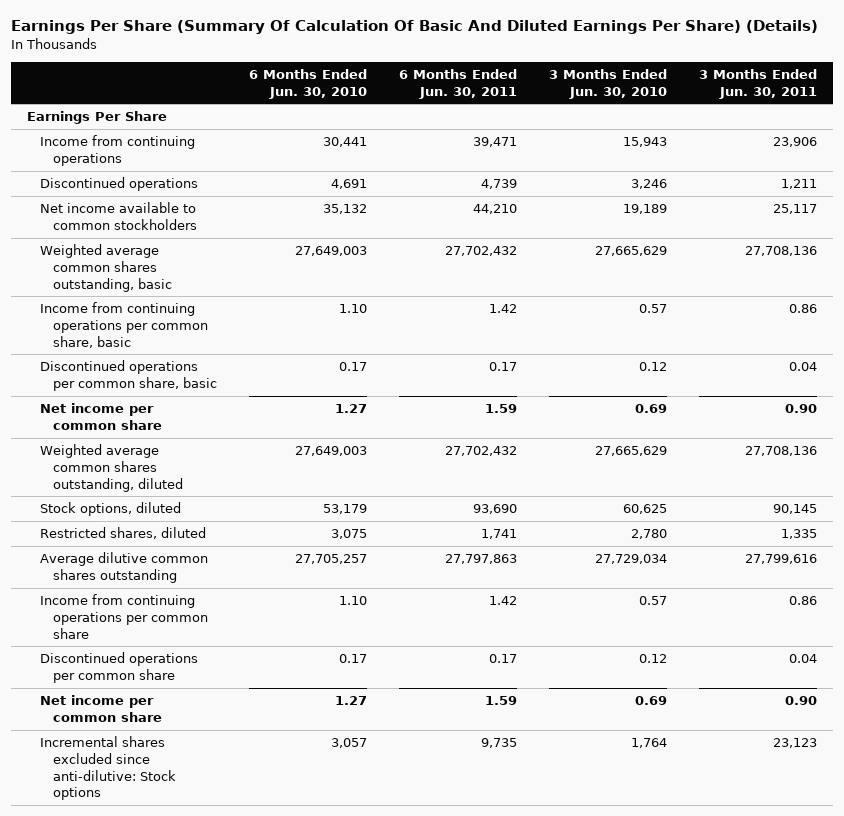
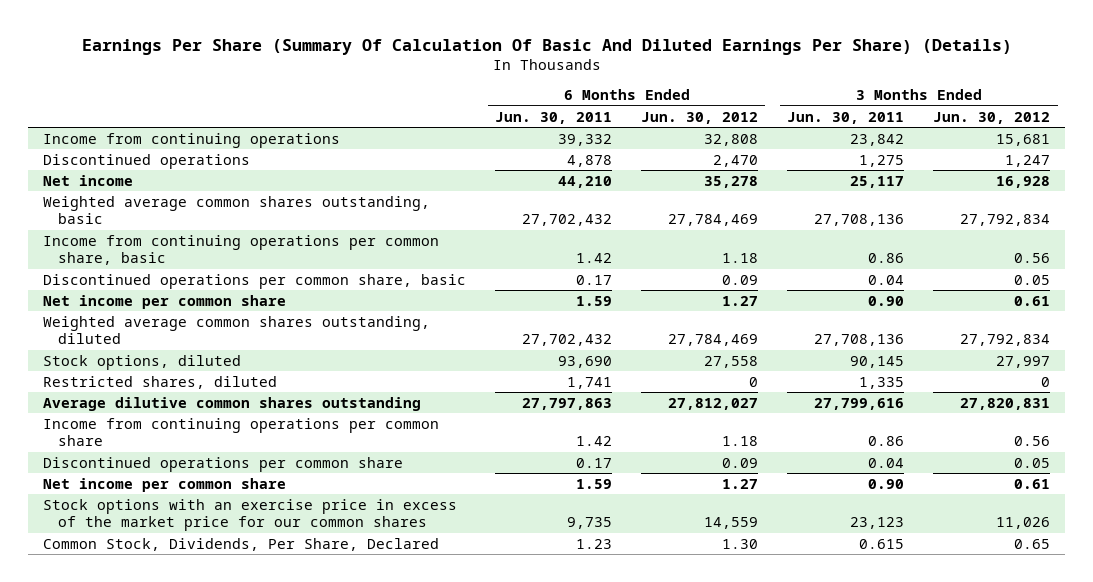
- | 6 Months Ended Jun. 30, 2010 | 6 Months Ended Jun. 30, 2011 | 3 Months Ended Jun. 30, 2010 | 3 Months Ended Jun. 30, 2011
+ | 6 Months Ended Jun. 30, 2011 | 6 Months Ended Jun. 30, 2012 | 3 Months Ended Jun. 30, 2011 | 3 Months Ended Jun. 30, 2012
- Earnings Per Share
- Income from continuing operations | 30,441 | 39,471 | 15,943 | 23,906
- Discontinued operations | 4,691 | 4,739 | 3,246 | 1,211
- Net income available to common stockholders | 35,132 | 44,210 | 19,189 | 25,117
+ Income from continuing operations | 39,332 | 32,808 | 23,842 | 15,681
+ Discontinued operations | 4,878 | 2,470 | 1,275 | 1,247
+ Net income | 44,210 | 35,278 | 25,117 | 16,928
- Incremental shares excluded since anti-dilutive: Stock options | 3,057 | 9,735 | 1,764 | 23,123
+ Stock options with an exercise price in excess of the market price for our common shares | 9,735 | 14,559 | 23,123 | 11,026
+ Common Stock, Dividends, Per Share, Declared | 1.23 | 1.30 | 0.615 | 0.65

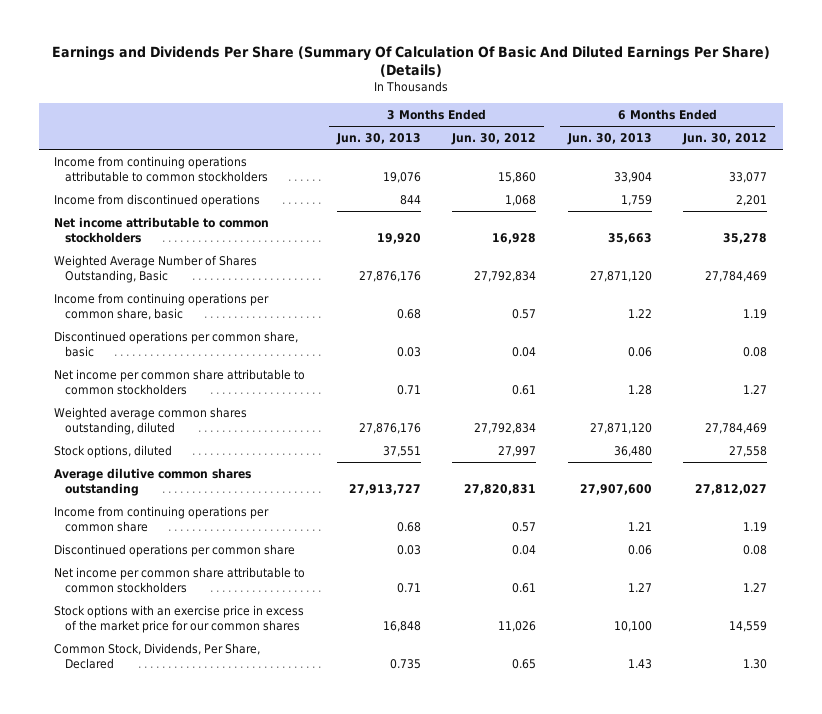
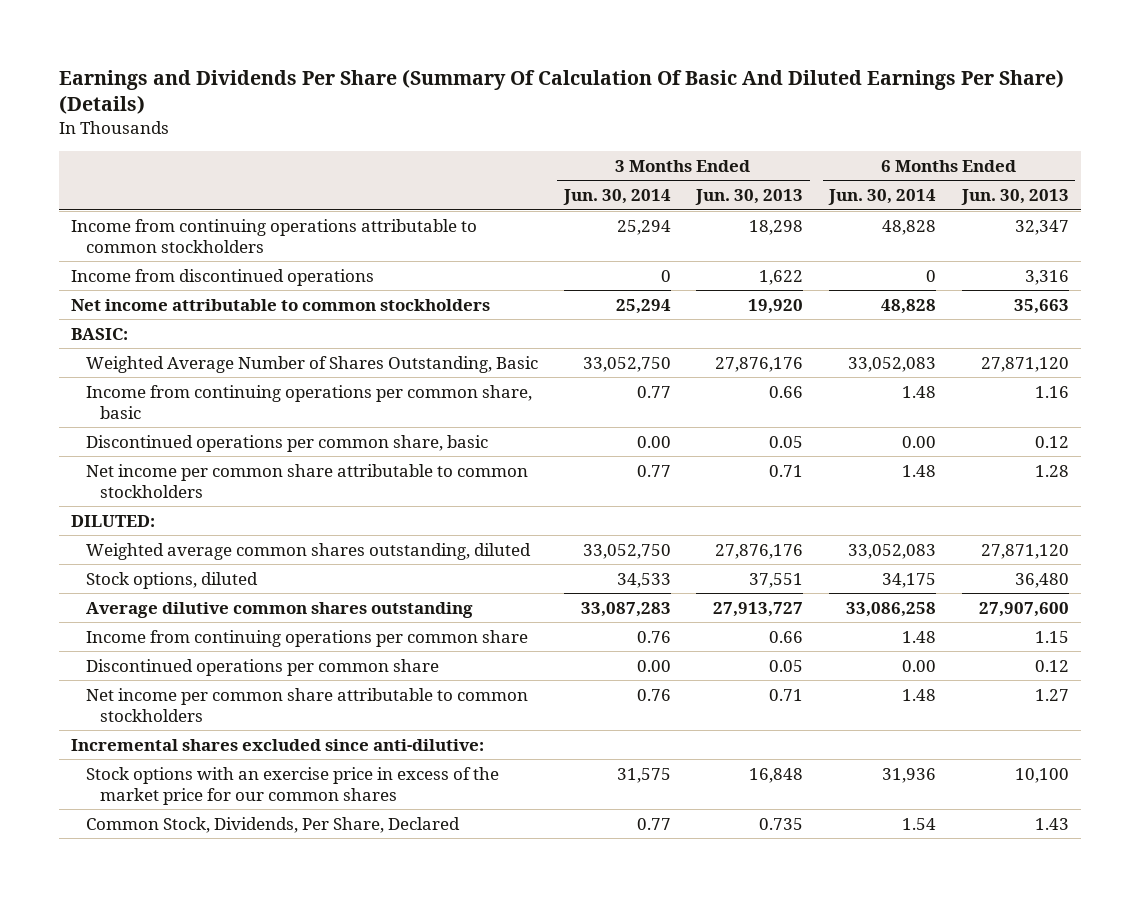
- | 3 Months Ended Jun. 30, 2013 | 3 Months Ended Jun. 30, 2012 | 6 Months Ended Jun. 30, 2013 | 6 Months Ended Jun. 30, 2012
+ | 3 Months Ended Jun. 30, 2014 | 3 Months Ended Jun. 30, 2013 | 6 Months Ended Jun. 30, 2014 | 6 Months Ended Jun. 30, 2013
- Income from continuing operations attributable to common stockholders | 19,076 | 15,860 | 33,904 | 33,077
- Income from discontinued operations | 844 | 1,068 | 1,759 | 2,201
+ Income from continuing operations attributable to common stockholders | 25,294 | 18,298 | 48,828 | 32,347
+ Income from discontinued operations | 0 | 1,622 | 0 | 3,316
+ BASIC:
- Income from continuing operations per common share, basic | 0.68 | 0.57 | 1.22 | 1.19
- Discontinued operations per common share, basic | 0.03 | 0.04 | 0.06 | 0.08
+ Income from continuing operations per common share, basic | 0.77 | 0.66 | 1.48 | 1.16
+ Discontinued operations per common share, basic | 0.00 | 0.05 | 0.00 | 0.12
+ DILUTED:
- Income from continuing operations per common share | 0.68 | 0.57 | 1.21 | 1.19
- Discontinued operations per common share | 0.03 | 0.04 | 0.06 | 0.08
+ Income from continuing operations per common share | 0.76 | 0.66 | 1.48 | 1.15
+ Discontinued operations per common share | 0.00 | 0.05 | 0.00 | 0.12
+ Incremental shares excluded since anti-dilutive:

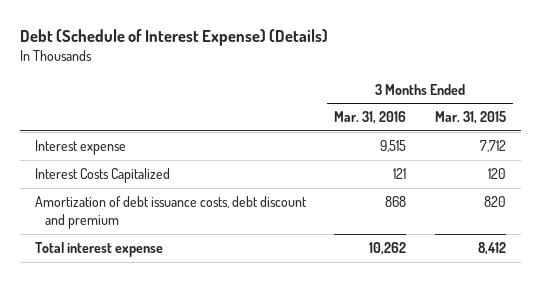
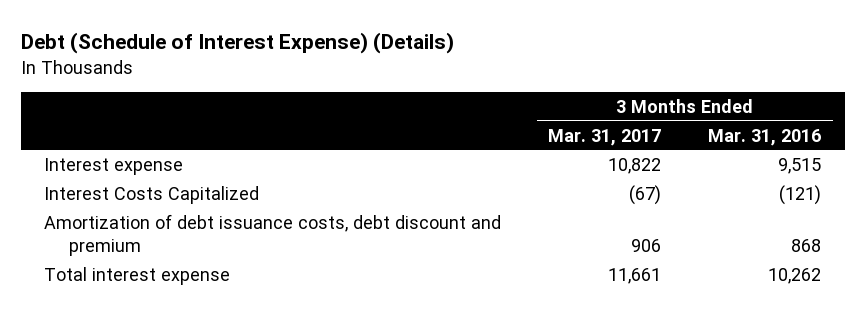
- | 3 Months Ended Mar. 31, 2016 | 3 Months Ended Mar. 31, 2015
+ | 3 Months Ended Mar. 31, 2017 | 3 Months Ended Mar. 31, 2016
- Interest Costs Capitalized | 121 | 120
+ Interest Costs Capitalized | (67) | (121)

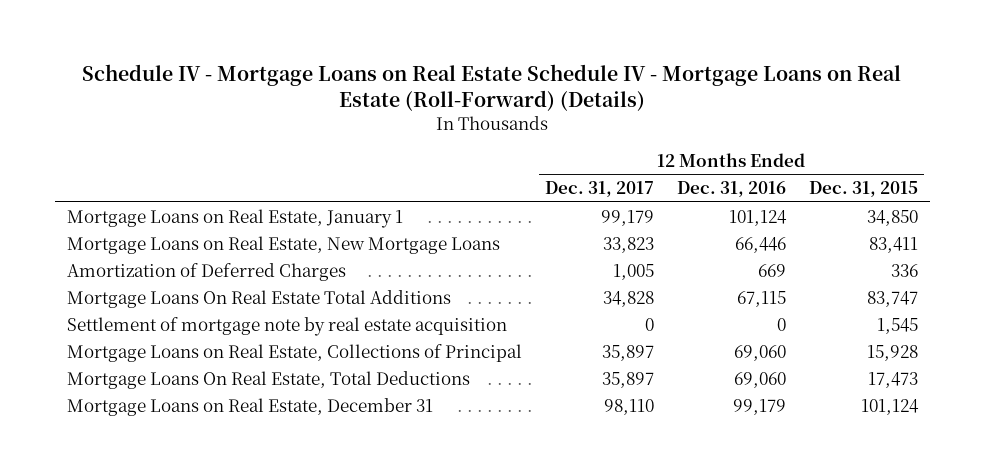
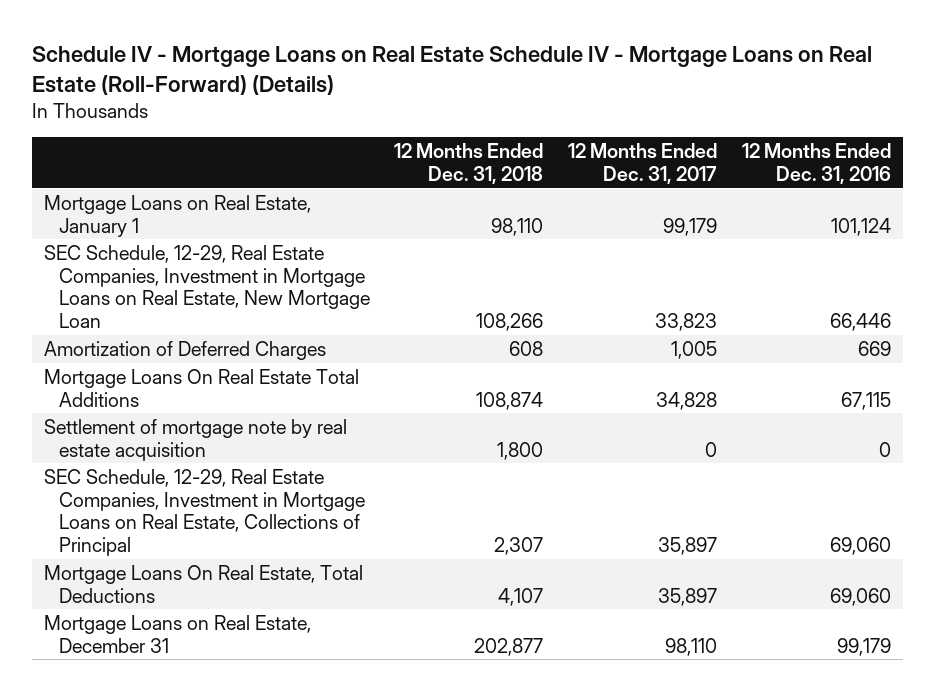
- | 12 Months Ended Dec. 31, 2017 | 12 Months Ended Dec. 31, 2016 | 12 Months Ended Dec. 31, 2015
+ | 12 Months Ended Dec. 31, 2018 | 12 Months Ended Dec. 31, 2017 | 12 Months Ended Dec. 31, 2016
- Mortgage Loans on Real Estate, New Mortgage Loans | 33,823 | 66,446 | 83,411
+ SEC Schedule, 12-29, Real Estate Companies, Investment in Mortgage Loans on Real Estate, New Mortgage Loan | 108,266 | 33,823 | 66,446
- Mortgage Loans on Real Estate, Collections of Principal | 35,897 | 69,060 | 15,928
+ SEC Schedule, 12-29, Real Estate Companies, Investment in Mortgage Loans on Real Estate, Collections of Principal | 2,307 | 35,897 | 69,060

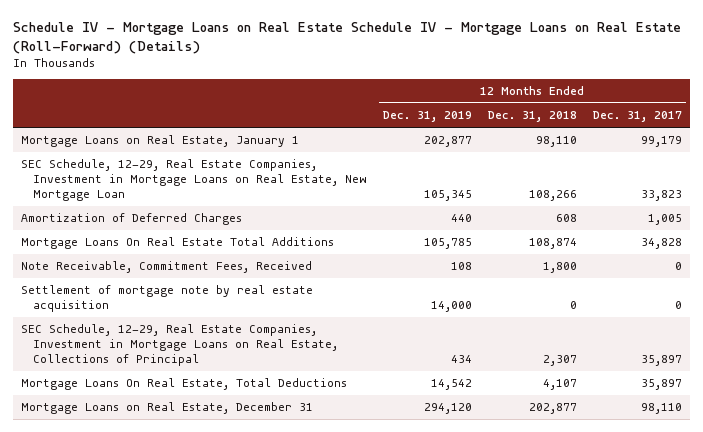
- | 12 Months Ended Dec. 31, 2018 | 12 Months Ended Dec. 31, 2017 | 12 Months Ended Dec. 31, 2016
+ | 12 Months Ended Dec. 31, 2019 | 12 Months Ended Dec. 31, 2018 | 12 Months Ended Dec. 31, 2017
- Settlement of mortgage note by real estate acquisition | 1,800 | 0 | 0
+ Note Receivable, Commitment Fees, Received | 108 | 1,800 | 0
+ Settlement of mortgage note by real estate acquisition | 14,000 | 0 | 0

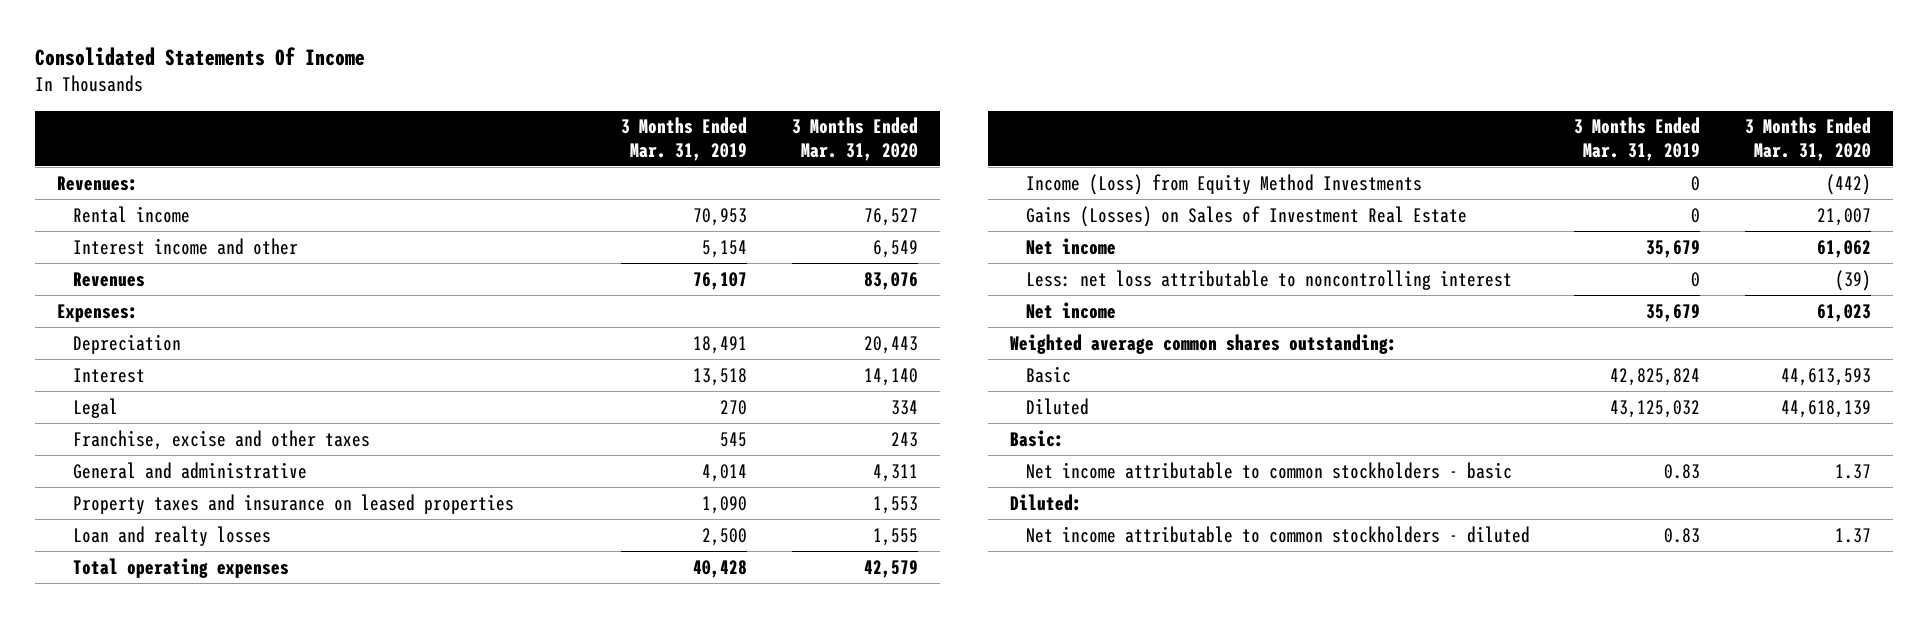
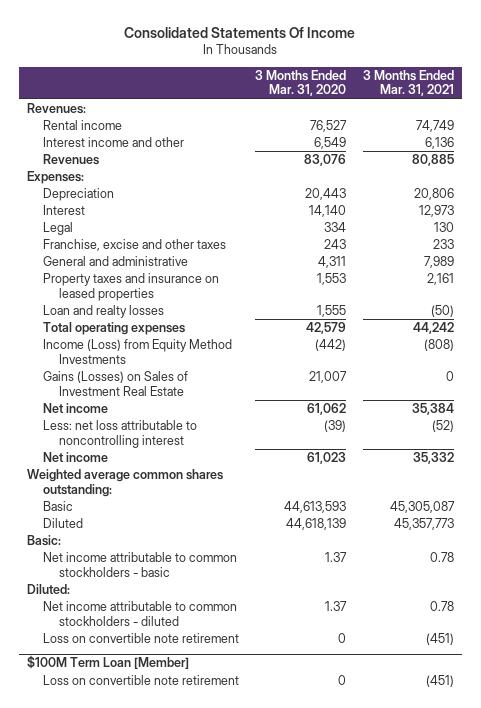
- | 3 Months Ended Mar. 31, 2019 | 3 Months Ended Mar. 31, 2020
+ | 3 Months Ended Mar. 31, 2020 | 3 Months Ended Mar. 31, 2021
+ Loss on convertible note retirement | 0 | (451)
+ $100M Term Loan [Member]
+ Loss on convertible note retirement | 0 | (451)

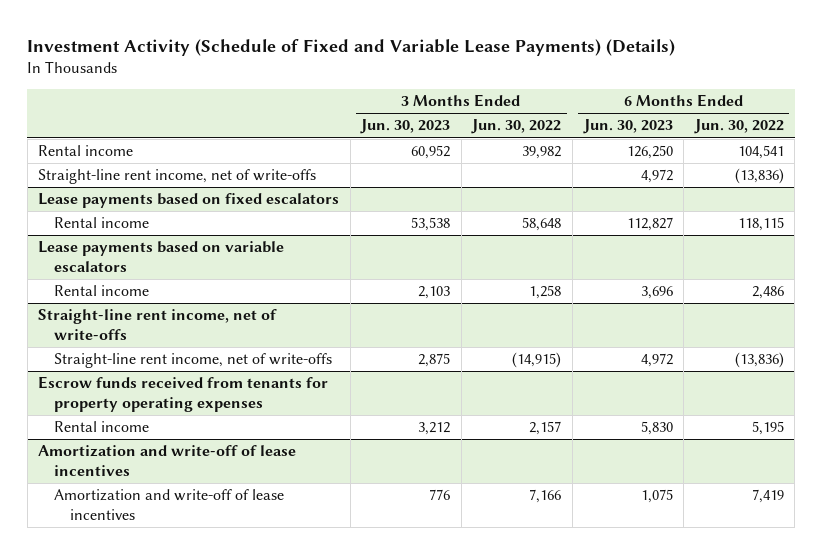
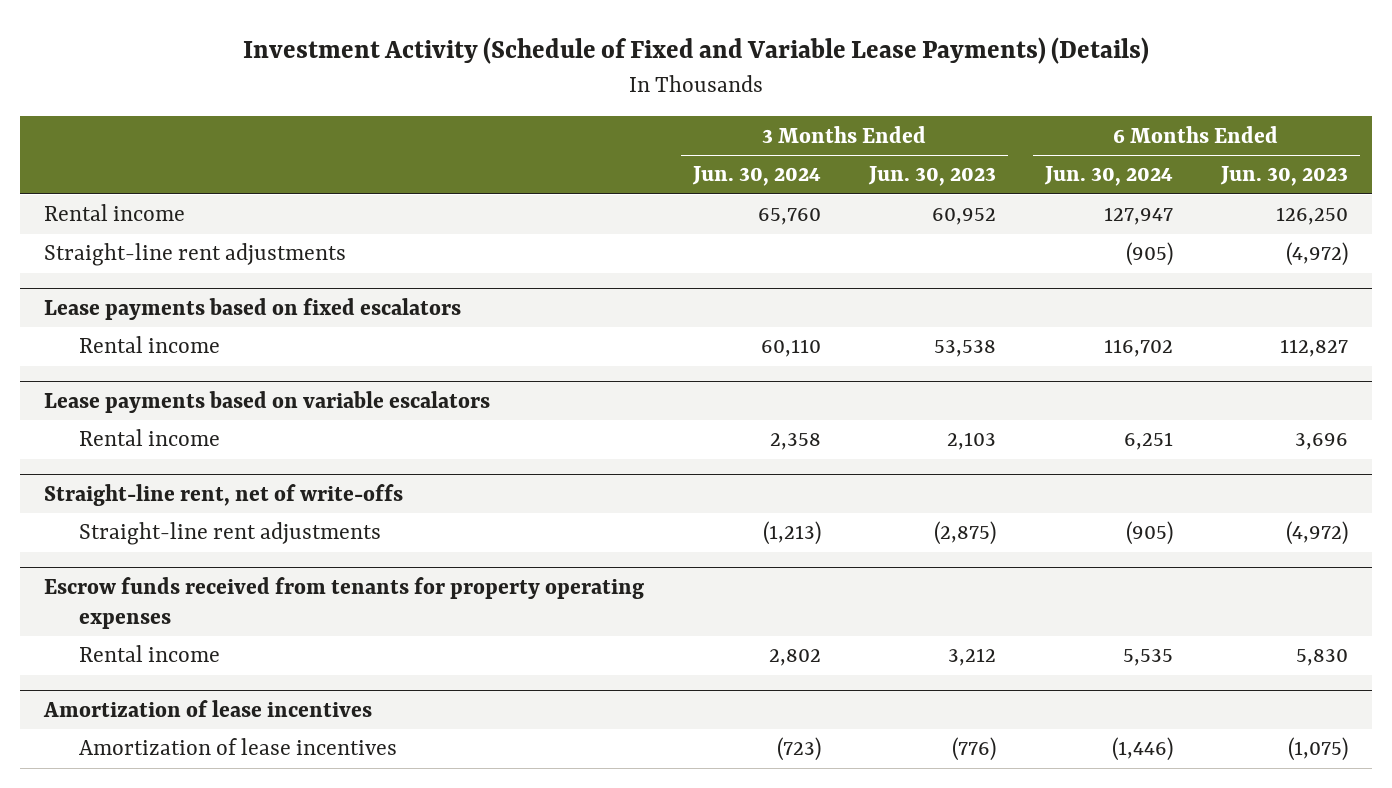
- | 3 Months Ended Jun. 30, 2023 | 3 Months Ended Jun. 30, 2022 | 6 Months Ended Jun. 30, 2023 | 6 Months Ended Jun. 30, 2022
+ | 3 Months Ended Jun. 30, 2024 | 3 Months Ended Jun. 30, 2023 | 6 Months Ended Jun. 30, 2024 | 6 Months Ended Jun. 30, 2023
- Straight-line rent income, net of write-offs | | | 4,972 | (13,836)
+ Straight-line rent adjustments | | | (905) | (4,972)
- Straight-line rent income, net of write-offs
- Straight-line rent income, net of write-offs | 2,875 | (14,915) | 4,972 | (13,836)
+ Straight-line rent, net of write-offs
+ Straight-line rent adjustments | (1,213) | (2,875) | (905) | (4,972)
- Amortization and write-off of lease incentives
- Amortization and write-off of lease incentives | 776 | 7,166 | 1,075 | 7,419
+ Amortization of lease incentives
+ Amortization of lease incentives | (723) | (776) | (1,446) | (1,075)

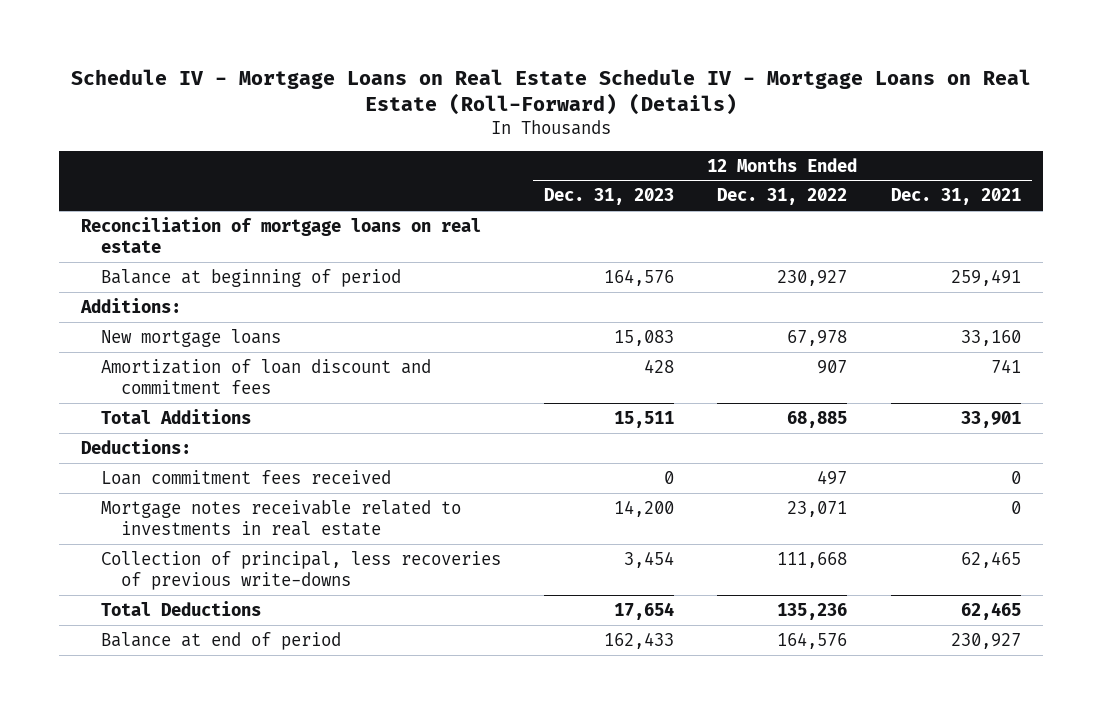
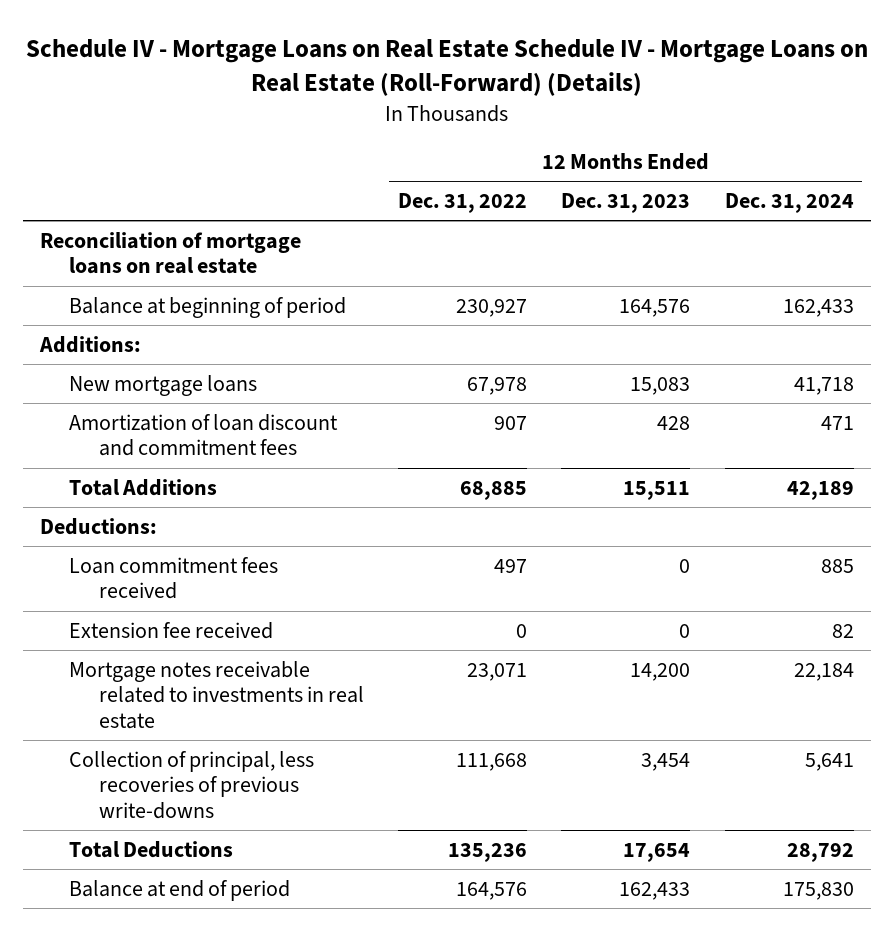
- | 12 Months Ended Dec. 31, 2023 | 12 Months Ended Dec. 31, 2022 | 12 Months Ended Dec. 31, 2021
+ | 12 Months Ended Dec. 31, 2022 | 12 Months Ended Dec. 31, 2023 | 12 Months Ended Dec. 31, 2024
+ Extension fee received | 0 | 0 | 82

